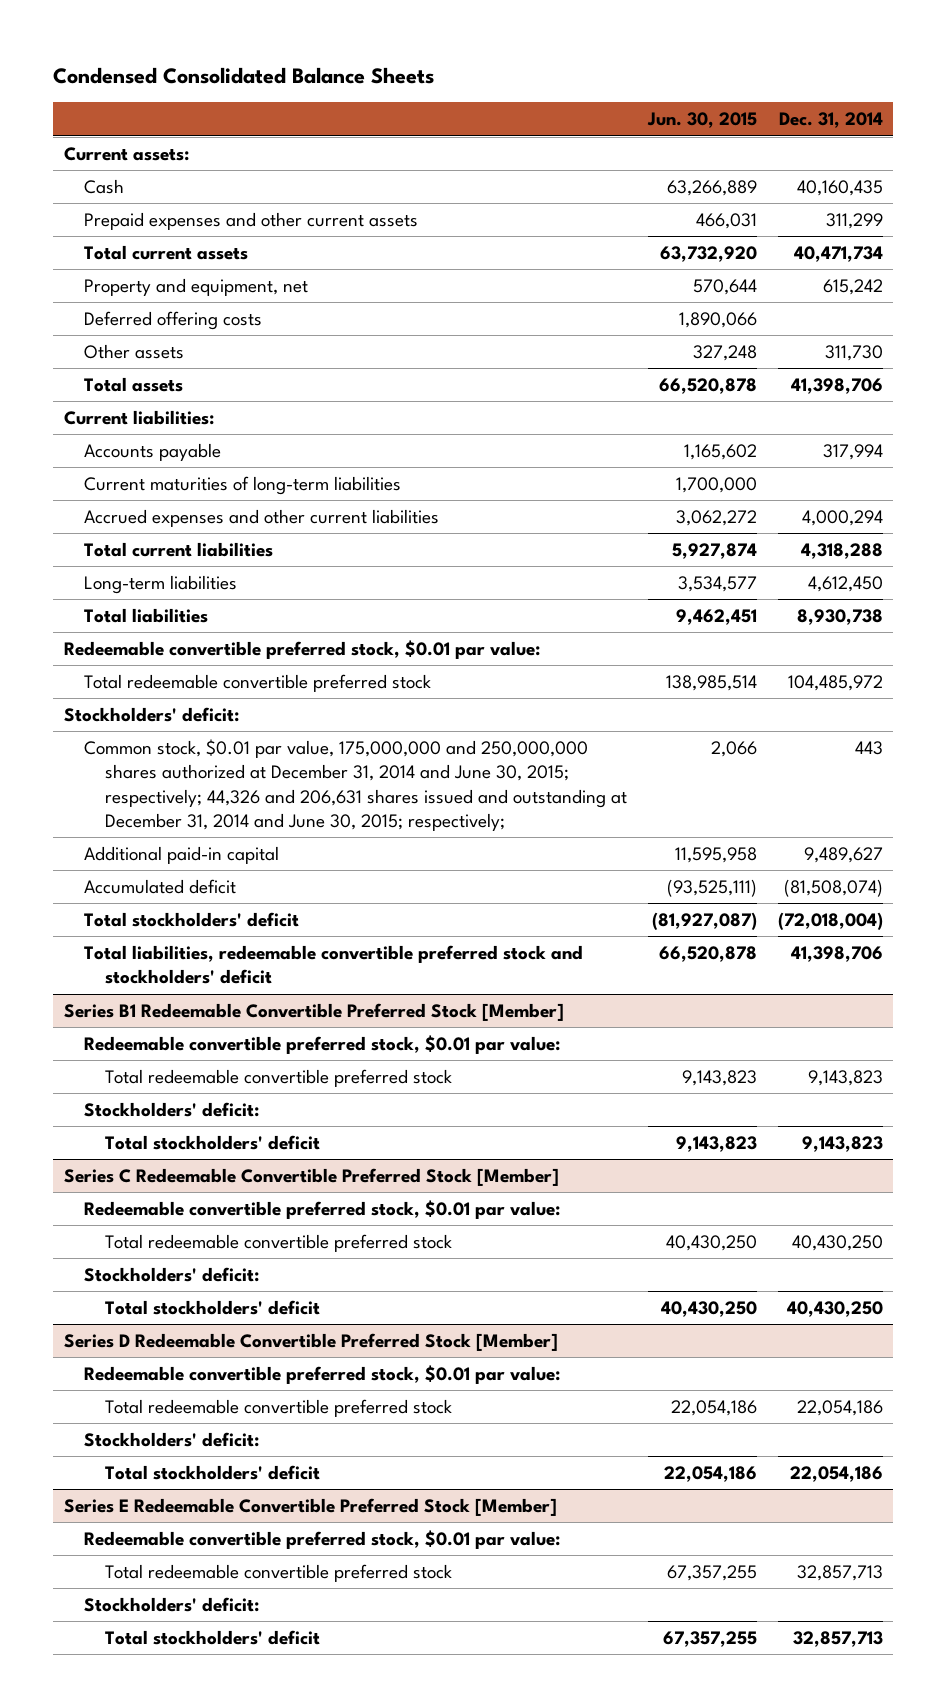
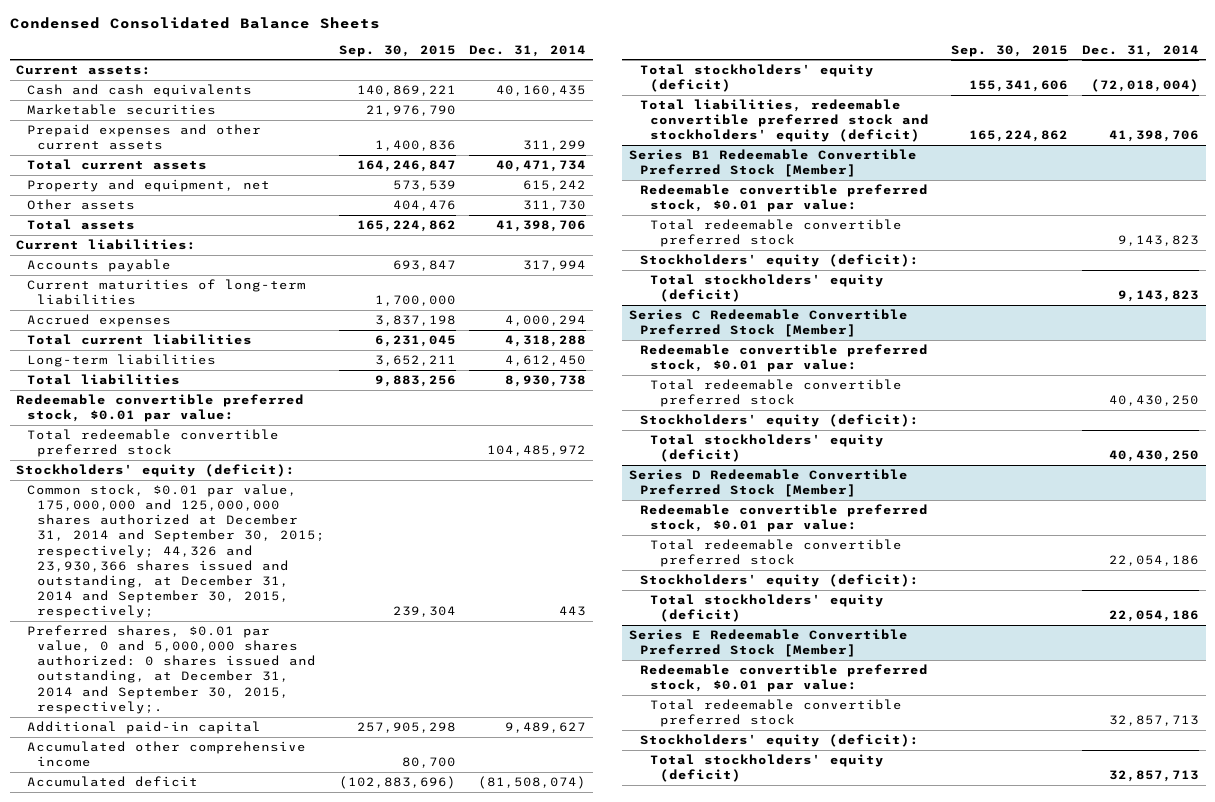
- | Jun. 30, 2015 | Dec. 31, 2014
+ | Sep. 30, 2015 | Dec. 31, 2014
- Cash | 63,266,889 | 40,160,435
+ Cash and cash equivalents | 140,869,221 | 40,160,435
+ Marketable securities | 21,976,790 |
- Deferred offering costs | 1,890,066 |
- Accrued expenses and other current liabilities | 3,062,272 | 4,000,294
+ Accrued expenses | 3,837,198 | 4,000,294
- Stockholders' deficit:
- Common stock, $0.01 par value, 175,000,000 and 250,000,000 shares authorized at December 31, 2014 and June 30, 2015; respectively; 44,326 and 206,631 shares issued and outstanding at December 31, 2014 and June 30, 2015; respectively; | 2,066 | 443
+ Stockholders' equity (deficit):
+ Common stock, $0.01 par value, 175,000,000 and 125,000,000 shares authorized at December 31, 2014 and September 30, 2015; respectively; 44,326 and 23,930,366 shares issued and outstanding, at December 31, 2014 and September 30, 2015, respectively; | 239,304 | 443
+ Preferred shares, $0.01 par value, 0 and 5,000,000 shares authorized: 0 shares issued and outstanding, at December 31, 2014 and September 30, 2015, respectively;.
+ Accumulated other comprehensive income | 80,700 |
- Total stockholders' deficit | (81,927,087) | (72,018,004)
- Total liabilities, redeemable convertible preferred stock and stockholders' deficit | 66,520,878 | 41,398,706
+ Total stockholders' equity (deficit) | 155,341,606 | (72,018,004)
+ Total liabilities, redeemable convertible preferred stock and stockholders' equity (deficit) | 165,224,862 | 41,398,706
@ Series B1 Redeemable Convertible Preferred Stock [Member]
- Stockholders' deficit:
- Total stockholders' deficit | 9,143,823 | 9,143,823
+ Stockholders' equity (deficit):
+ Total stockholders' equity (deficit) | | 9,143,823
@ Series C Redeemable Convertible Preferred Stock [Member]
- Stockholders' deficit:
- Total stockholders' deficit | 40,430,250 | 40,430,250
+ Stockholders' equity (deficit):
+ Total stockholders' equity (deficit) | | 40,430,250
@ Series D Redeemable Convertible Preferred Stock [Member]
- Stockholders' deficit:
- Total stockholders' deficit | 22,054,186 | 22,054,186
+ Stockholders' equity (deficit):
+ Total stockholders' equity (deficit) | | 22,054,186
@ Series E Redeemable Convertible Preferred Stock [Member]
- Stockholders' deficit:
- Total stockholders' deficit | 67,357,255 | 32,857,713
+ Stockholders' equity (deficit):
+ Total stockholders' equity (deficit) | | 32,857,713

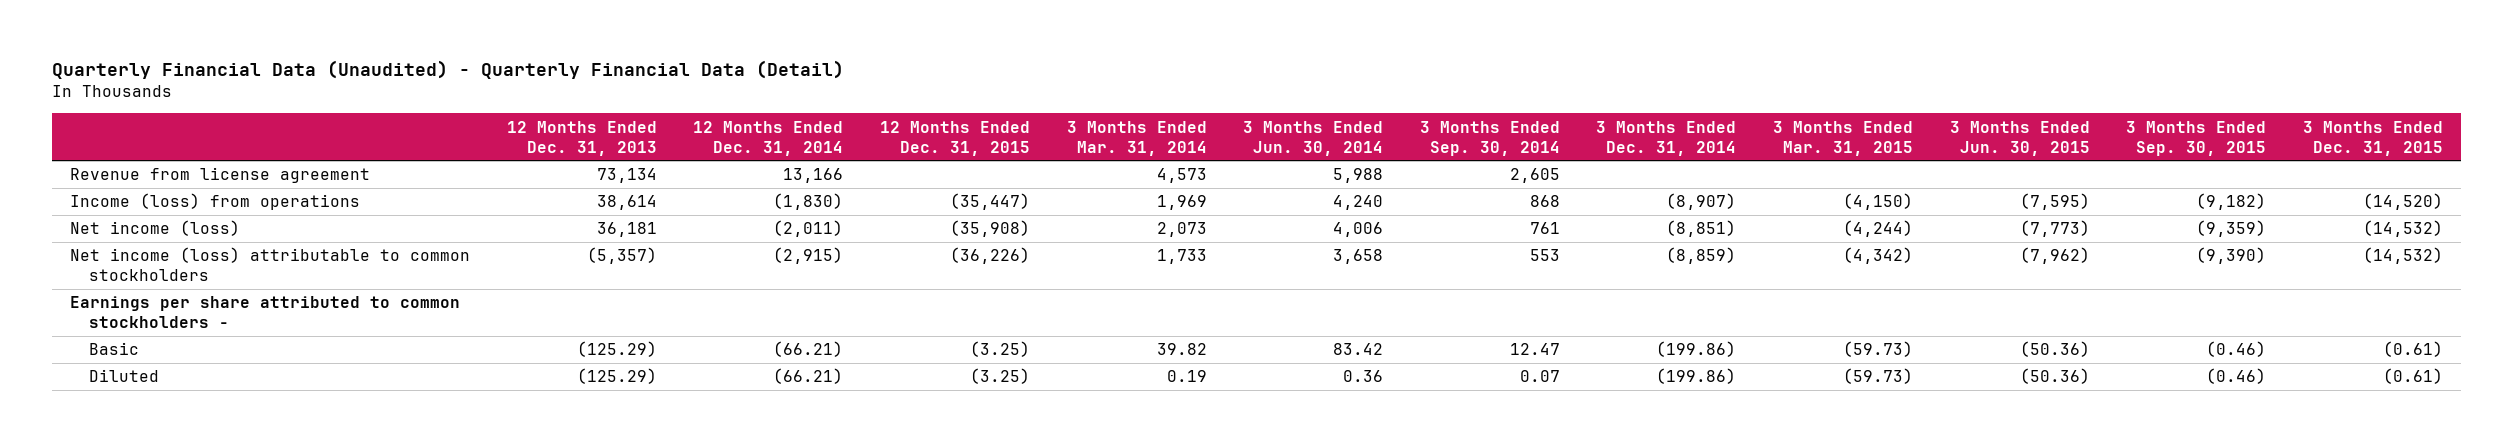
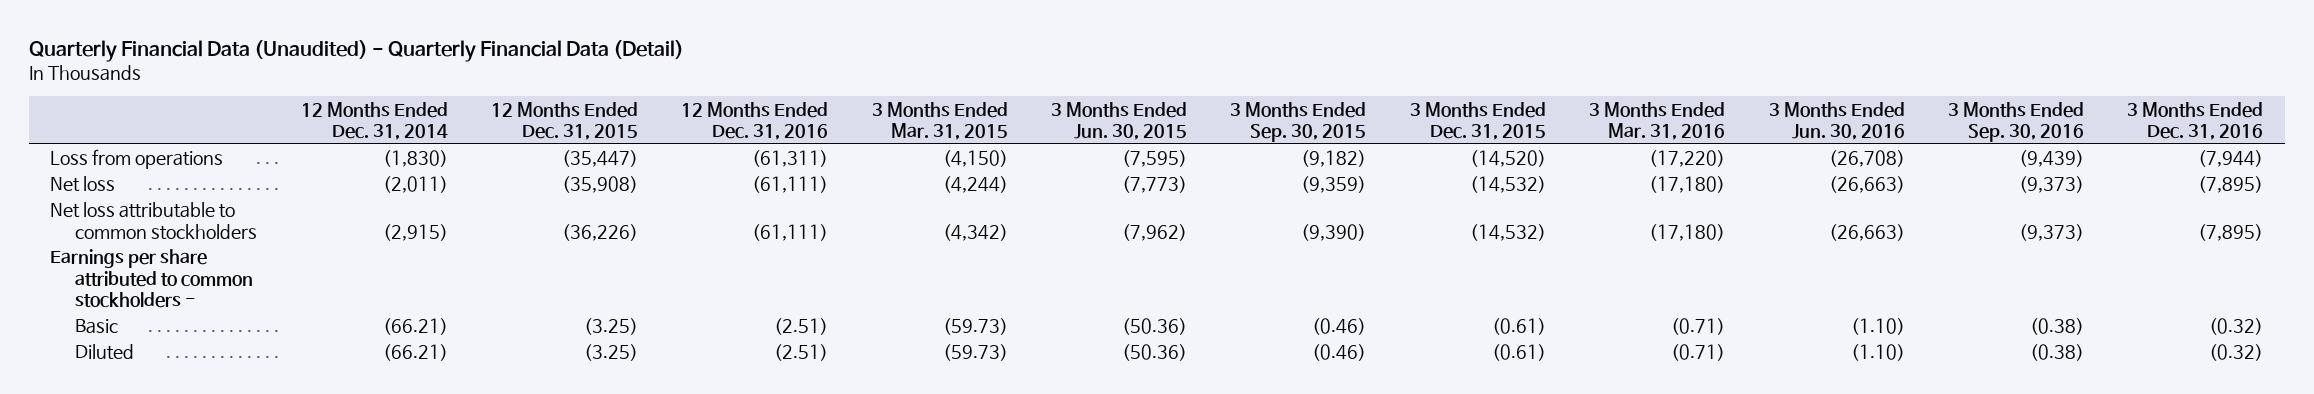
- | 12 Months Ended Dec. 31, 2013 | 12 Months Ended Dec. 31, 2014 | 12 Months Ended Dec. 31, 2015 | 3 Months Ended Mar. 31, 2014 | 3 Months Ended Jun. 30, 2014 | 3 Months Ended Sep. 30, 2014 | 3 Months Ended Dec. 31, 2014 | 3 Months Ended Mar. 31, 2015 | 3 Months Ended Jun. 30, 2015 | 3 Months Ended Sep. 30, 2015 | 3 Months Ended Dec. 31, 2015
+ | 12 Months Ended Dec. 31, 2014 | 12 Months Ended Dec. 31, 2015 | 12 Months Ended Dec. 31, 2016 | 3 Months Ended Mar. 31, 2015 | 3 Months Ended Jun. 30, 2015 | 3 Months Ended Sep. 30, 2015 | 3 Months Ended Dec. 31, 2015 | 3 Months Ended Mar. 31, 2016 | 3 Months Ended Jun. 30, 2016 | 3 Months Ended Sep. 30, 2016 | 3 Months Ended Dec. 31, 2016
- Revenue from license agreement | 73,134 | 13,166 | | 4,573 | 5,988 | 2,605 | | | | |
- Income (loss) from operations | 38,614 | (1,830) | (35,447) | 1,969 | 4,240 | 868 | (8,907) | (4,150) | (7,595) | (9,182) | (14,520)
- Net income (loss) | 36,181 | (2,011) | (35,908) | 2,073 | 4,006 | 761 | (8,851) | (4,244) | (7,773) | (9,359) | (14,532)
- Net income (loss) attributable to common stockholders | (5,357) | (2,915) | (36,226) | 1,733 | 3,658 | 553 | (8,859) | (4,342) | (7,962) | (9,390) | (14,532)
+ Loss from operations | (1,830) | (35,447) | (61,311) | (4,150) | (7,595) | (9,182) | (14,520) | (17,220) | (26,708) | (9,439) | (7,944)
+ Net loss | (2,011) | (35,908) | (61,111) | (4,244) | (7,773) | (9,359) | (14,532) | (17,180) | (26,663) | (9,373) | (7,895)
+ Net loss attributable to common stockholders | (2,915) | (36,226) | (61,111) | (4,342) | (7,962) | (9,390) | (14,532) | (17,180) | (26,663) | (9,373) | (7,895)

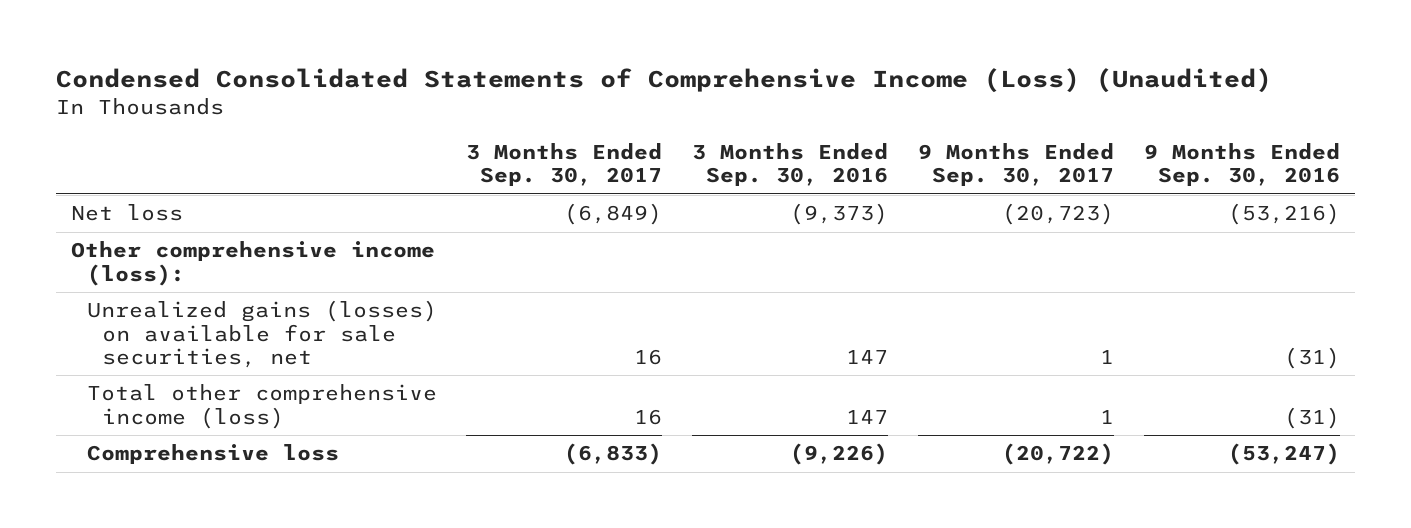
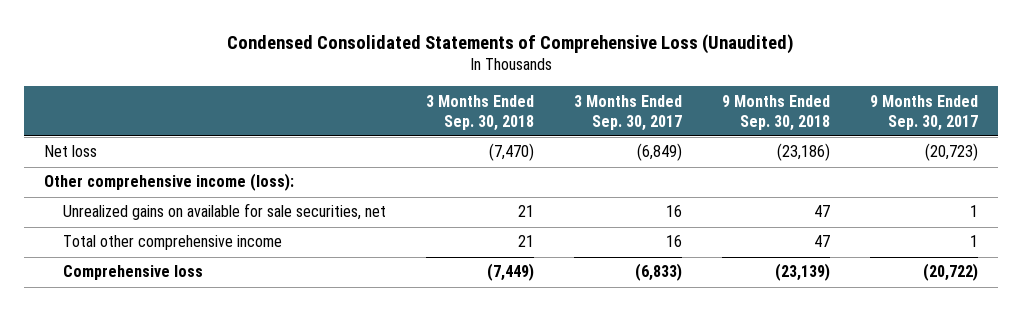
- Condensed Consolidated Statements of Comprehensive Income (Loss) (Unaudited)
+ Condensed Consolidated Statements of Comprehensive Loss (Unaudited)
- | 3 Months Ended Sep. 30, 2017 | 3 Months Ended Sep. 30, 2016 | 9 Months Ended Sep. 30, 2017 | 9 Months Ended Sep. 30, 2016
+ | 3 Months Ended Sep. 30, 2018 | 3 Months Ended Sep. 30, 2017 | 9 Months Ended Sep. 30, 2018 | 9 Months Ended Sep. 30, 2017
- Unrealized gains (losses) on available for sale securities, net | 16 | 147 | 1 | (31)
- Total other comprehensive income (loss) | 16 | 147 | 1 | (31)
+ Unrealized gains on available for sale securities, net | 21 | 16 | 47 | 1
+ Total other comprehensive income | 21 | 16 | 47 | 1

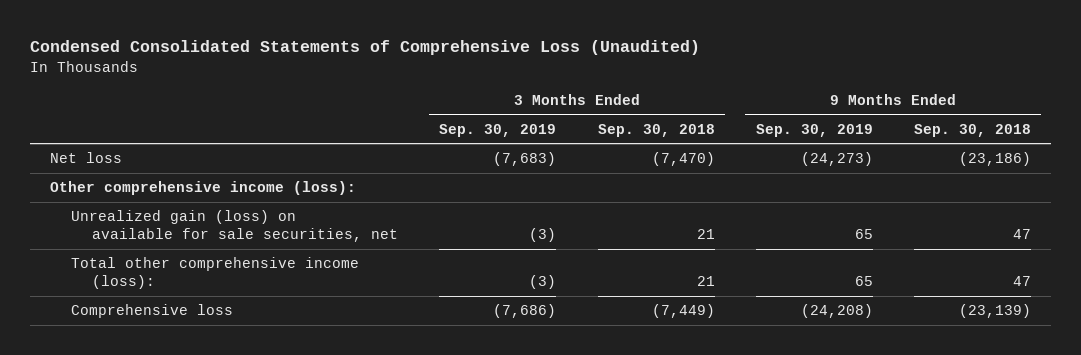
- | 3 Months Ended Sep. 30, 2018 | 3 Months Ended Sep. 30, 2017 | 9 Months Ended Sep. 30, 2018 | 9 Months Ended Sep. 30, 2017
+ | 3 Months Ended Sep. 30, 2019 | 3 Months Ended Sep. 30, 2018 | 9 Months Ended Sep. 30, 2019 | 9 Months Ended Sep. 30, 2018
- Unrealized gains on available for sale securities, net | 21 | 16 | 47 | 1
- Total other comprehensive income | 21 | 16 | 47 | 1
+ Unrealized gain (loss) on available for sale securities, net | (3) | 21 | 65 | 47
+ Total other comprehensive income (loss): | (3) | 21 | 65 | 47

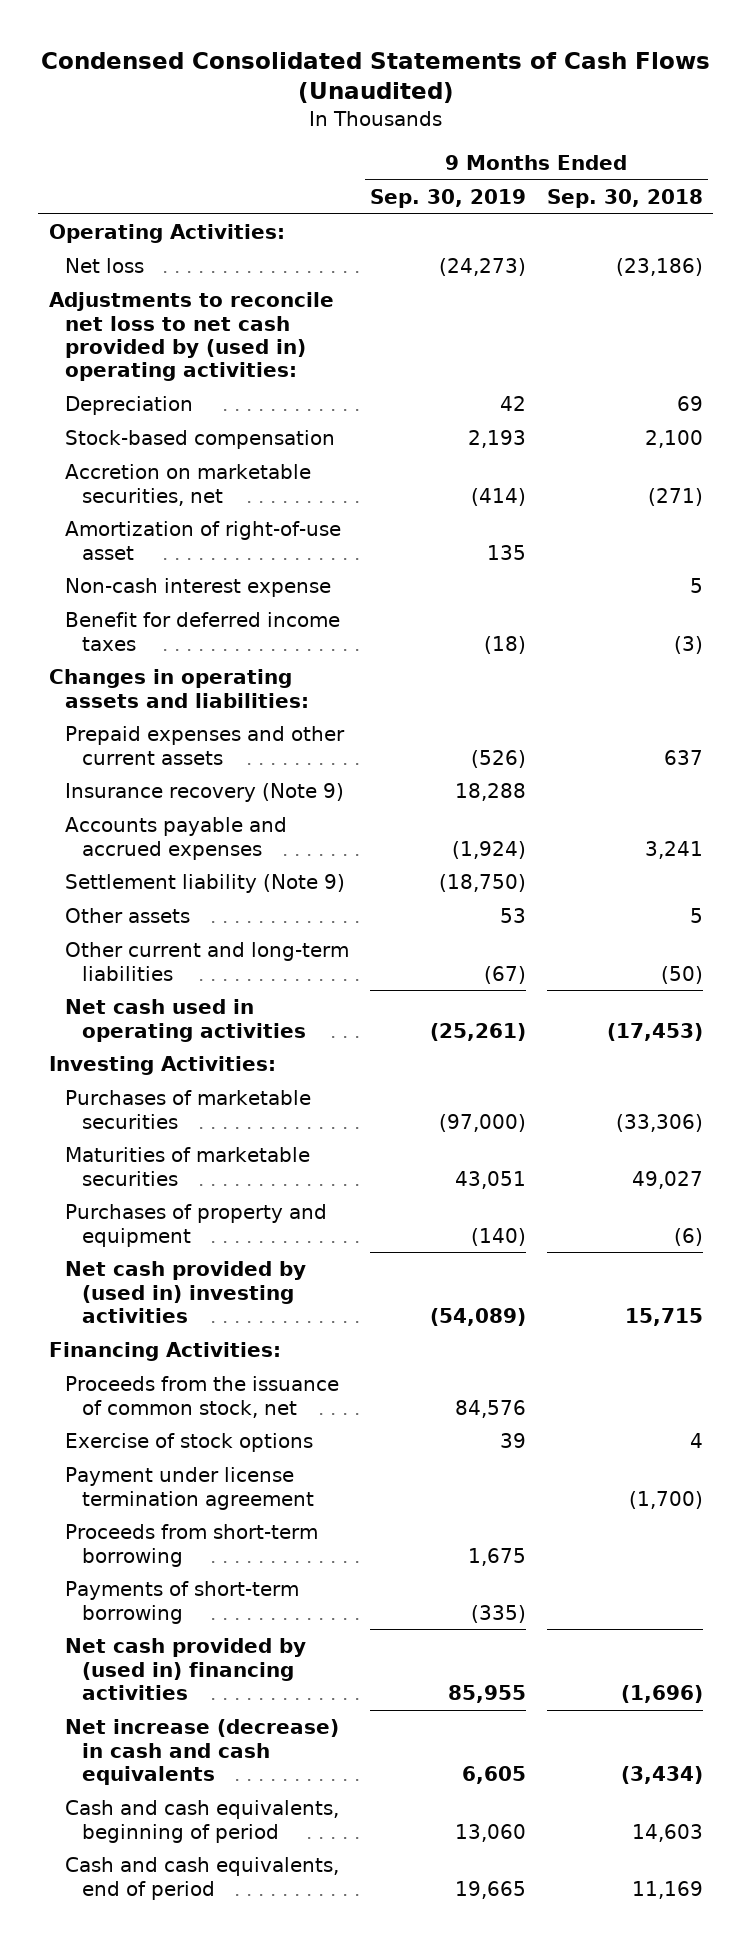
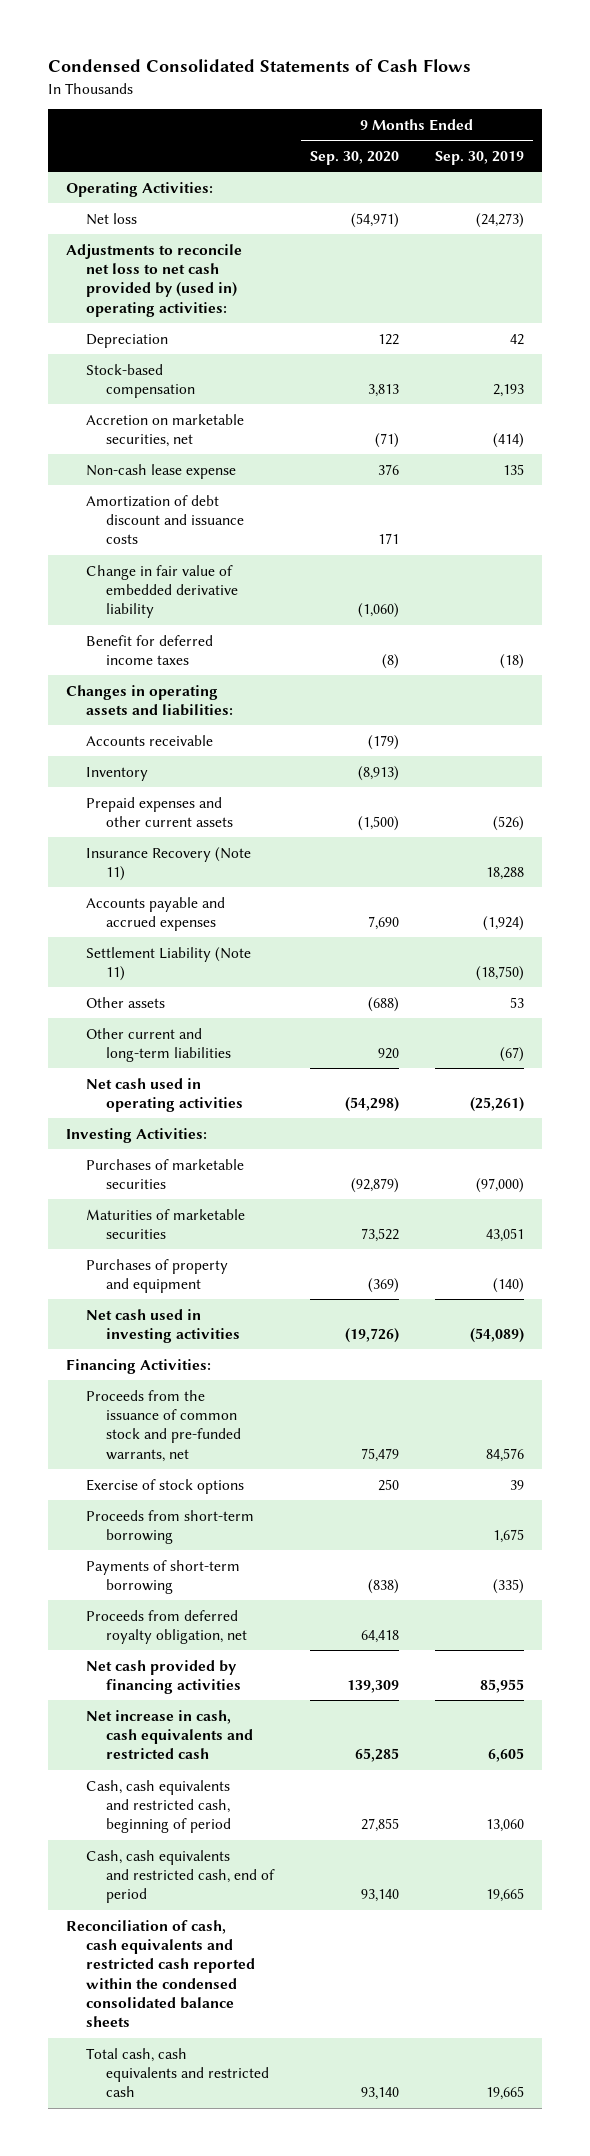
- Condensed Consolidated Statements of Cash Flows (Unaudited)
+ Condensed Consolidated Statements of Cash Flows
- | 9 Months Ended Sep. 30, 2019 | 9 Months Ended Sep. 30, 2018
+ | 9 Months Ended Sep. 30, 2020 | 9 Months Ended Sep. 30, 2019
- Amortization of right-of-use asset | 135 |
- Non-cash interest expense | | 5
+ Non-cash lease expense | 376 | 135
+ Amortization of debt discount and issuance costs | 171 |
+ Change in fair value of embedded derivative liability | (1,060) |
+ Accounts receivable | (179) |
+ Inventory | (8,913) |
- Insurance recovery (Note 9) | 18,288 |
+ Insurance Recovery (Note 11) | | 18,288
- Settlement liability (Note 9) | (18,750) |
+ Settlement Liability (Note 11) | | (18,750)
- Net cash provided by (used in) investing activities | (54,089) | 15,715
+ Net cash used in investing activities | (19,726) | (54,089)
- Proceeds from the issuance of common stock, net | 84,576 |
+ Proceeds from the issuance of common stock and pre-funded warrants, net | 75,479 | 84,576
- Payment under license termination agreement | | (1,700)
- Net cash provided by (used in) financing activities | 85,955 | (1,696)
- Net increase (decrease) in cash and cash equivalents | 6,605 | (3,434)
- Cash and cash equivalents, beginning of period | 13,060 | 14,603
- Cash and cash equivalents, end of period | 19,665 | 11,169
+ Proceeds from deferred royalty obligation, net | 64,418 |
+ Net cash provided by financing activities | 139,309 | 85,955
+ Net increase in cash, cash equivalents and restricted cash | 65,285 | 6,605
+ Cash, cash equivalents and restricted cash, beginning of period | 27,855 | 13,060
+ Cash, cash equivalents and restricted cash, end of period | 93,140 | 19,665
+ Reconciliation of cash, cash equivalents and restricted cash reported within the condensed consolidated balance sheets
+ Total cash, cash equivalents and restricted cash | 93,140 | 19,665

